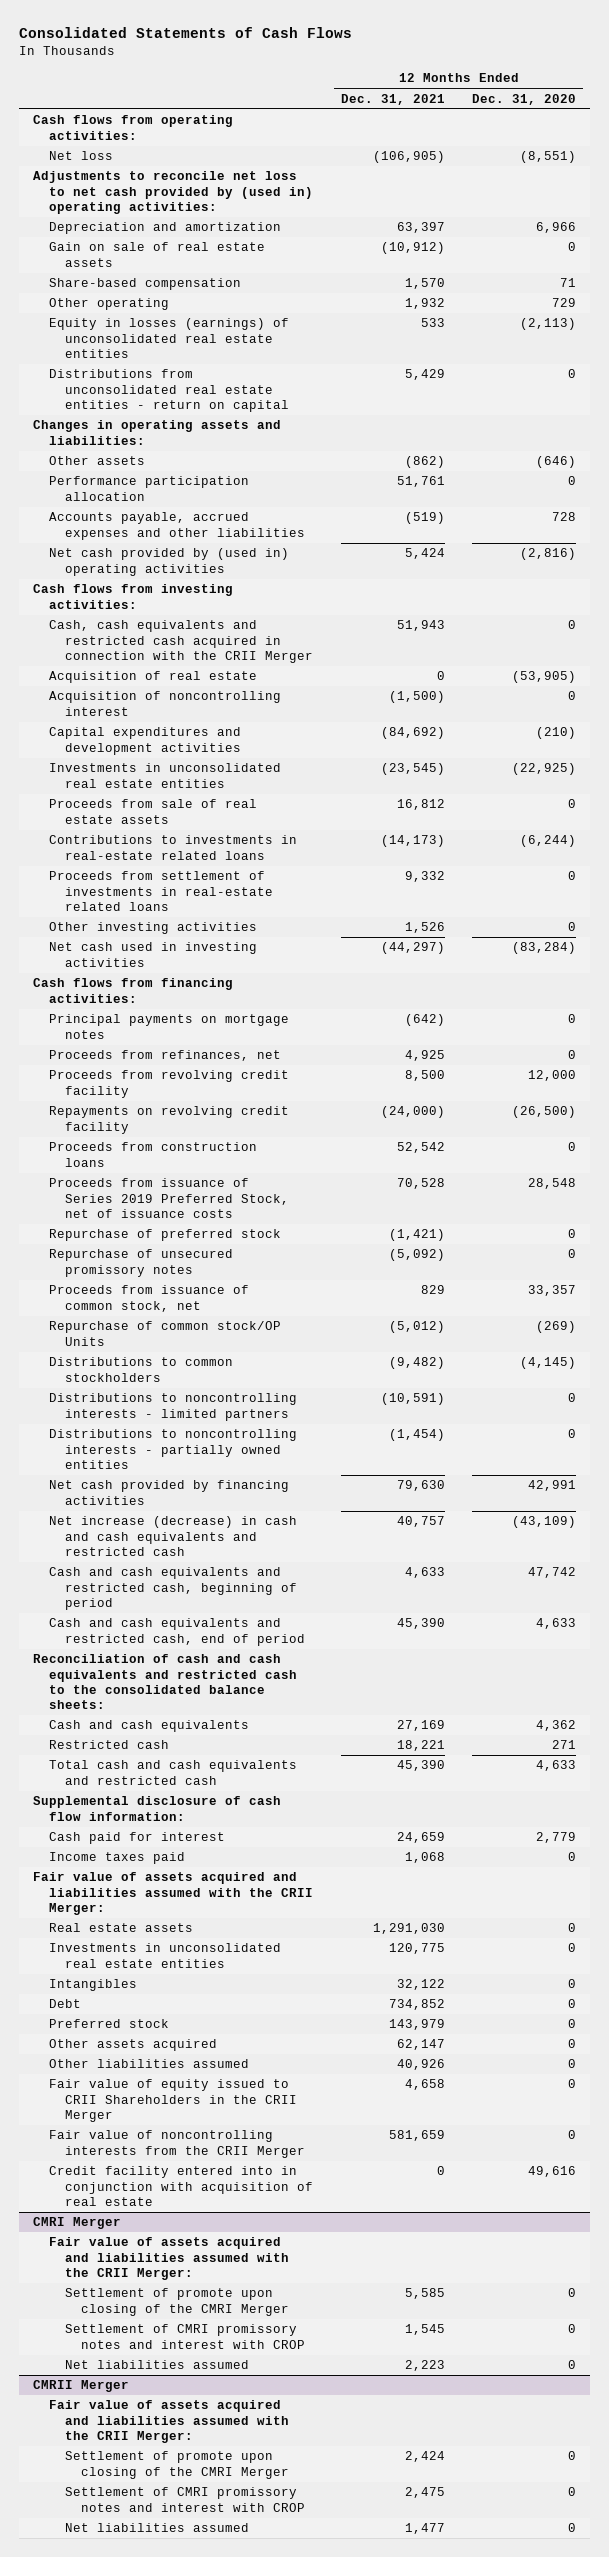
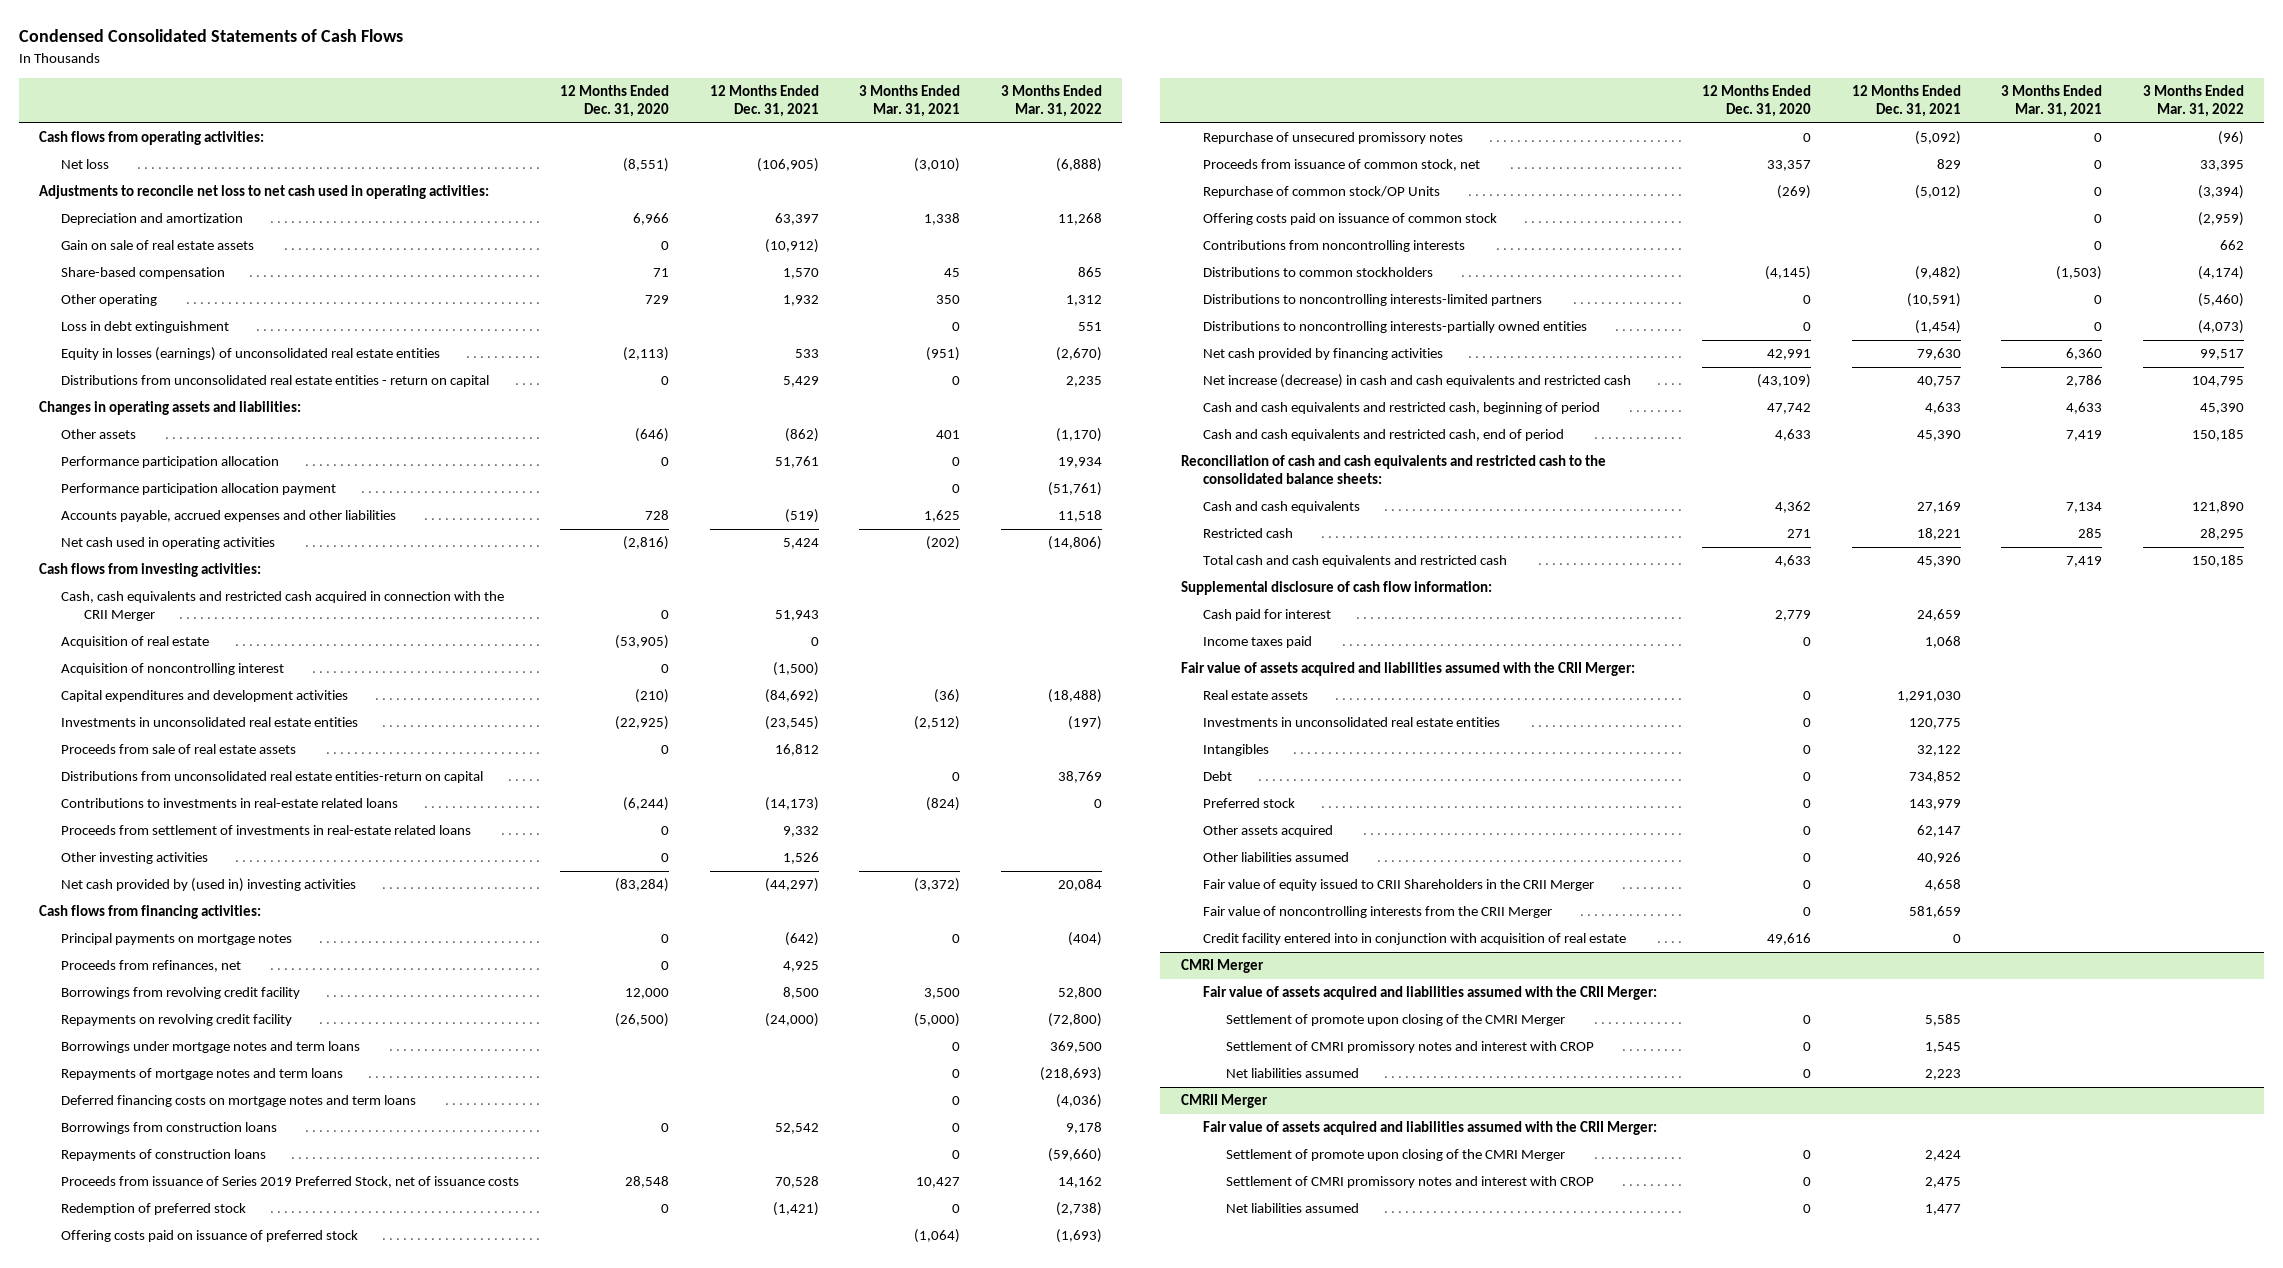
- Consolidated Statements of Cash Flows
+ Condensed Consolidated Statements of Cash Flows
- | 12 Months Ended Dec. 31, 2021 | 12 Months Ended Dec. 31, 2020
+ | 12 Months Ended Dec. 31, 2020 | 12 Months Ended Dec. 31, 2021 | 3 Months Ended Mar. 31, 2021 | 3 Months Ended Mar. 31, 2022
- Adjustments to reconcile net loss to net cash provided by (used in) operating activities:
+ Adjustments to reconcile net loss to net cash used in operating activities:
+ Loss in debt extinguishment | | | 0 | 551
+ Performance participation allocation payment | | | 0 | (51,761)
- Net cash provided by (used in) operating activities | 5,424 | (2,816)
+ Net cash used in operating activities | (2,816) | 5,424 | (202) | (14,806)
+ Distributions from unconsolidated real estate entities-return on capital | | | 0 | 38,769
- Net cash used in investing activities | (44,297) | (83,284)
+ Net cash provided by (used in) investing activities | (83,284) | (44,297) | (3,372) | 20,084
- Proceeds from revolving credit facility | 8,500 | 12,000
+ Borrowings from revolving credit facility | 12,000 | 8,500 | 3,500 | 52,800
- Proceeds from construction loans | 52,542 | 0
+ Borrowings under mortgage notes and term loans | | | 0 | 369,500
+ Repayments of mortgage notes and term loans | | | 0 | (218,693)
+ Deferred financing costs on mortgage notes and term loans | | | 0 | (4,036)
+ Borrowings from construction loans | 0 | 52,542 | 0 | 9,178
+ Repayments of construction loans | | | 0 | (59,660)
- Repurchase of preferred stock | (1,421) | 0
+ Redemption of preferred stock | 0 | (1,421) | 0 | (2,738)
+ Offering costs paid on issuance of preferred stock | | | (1,064) | (1,693)
+ Offering costs paid on issuance of common stock | | | 0 | (2,959)
+ Contributions from noncontrolling interests | | | 0 | 662
- Distributions to noncontrolling interests - limited partners | (10,591) | 0
- Distributions to noncontrolling interests - partially owned entities | (1,454) | 0
+ Distributions to noncontrolling interests-limited partners | 0 | (10,591) | 0 | (5,460)
+ Distributions to noncontrolling interests-partially owned entities | 0 | (1,454) | 0 | (4,073)

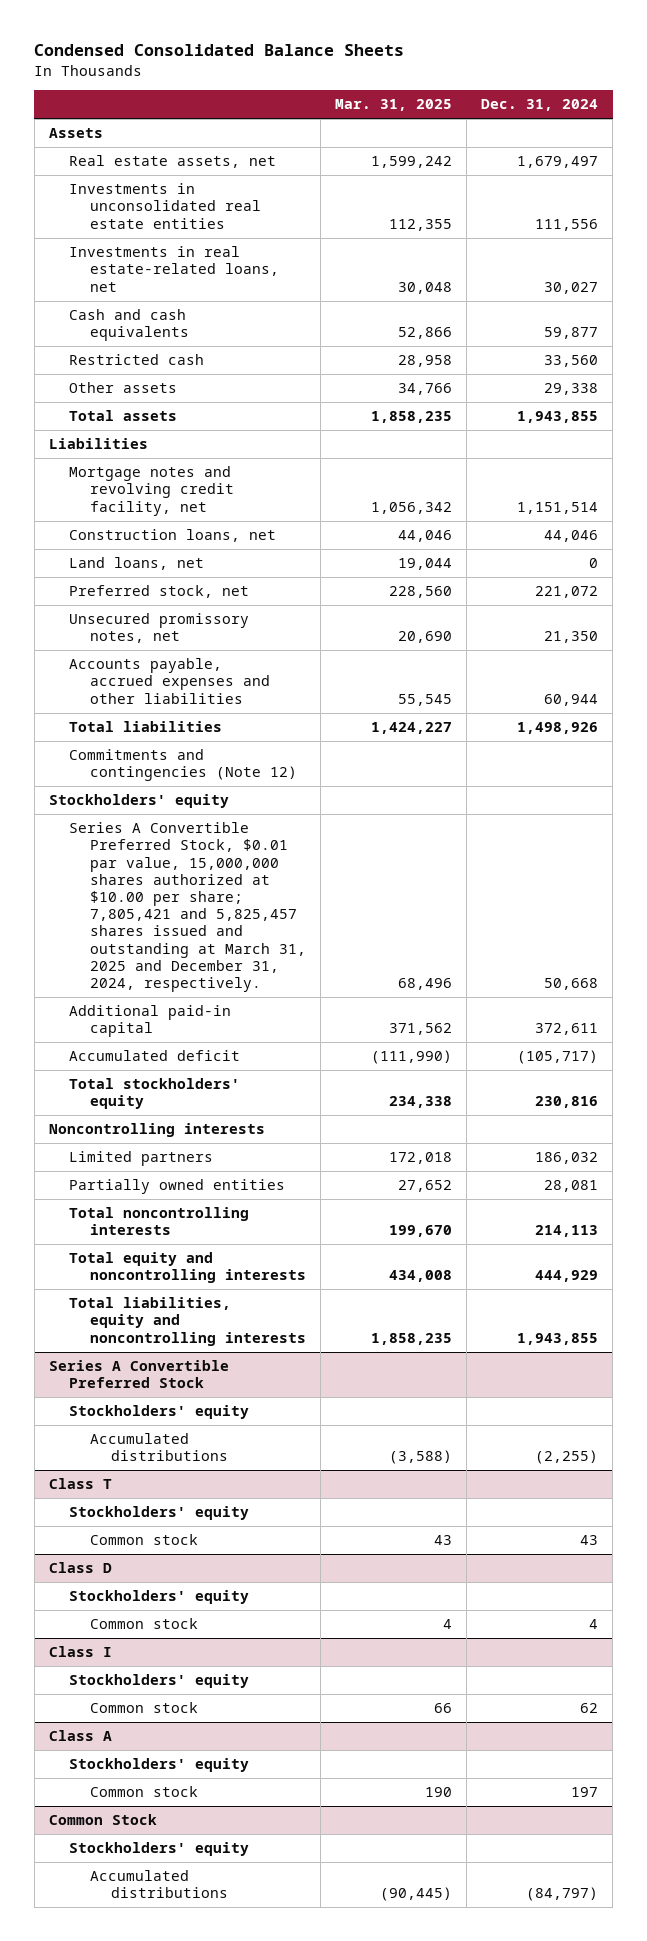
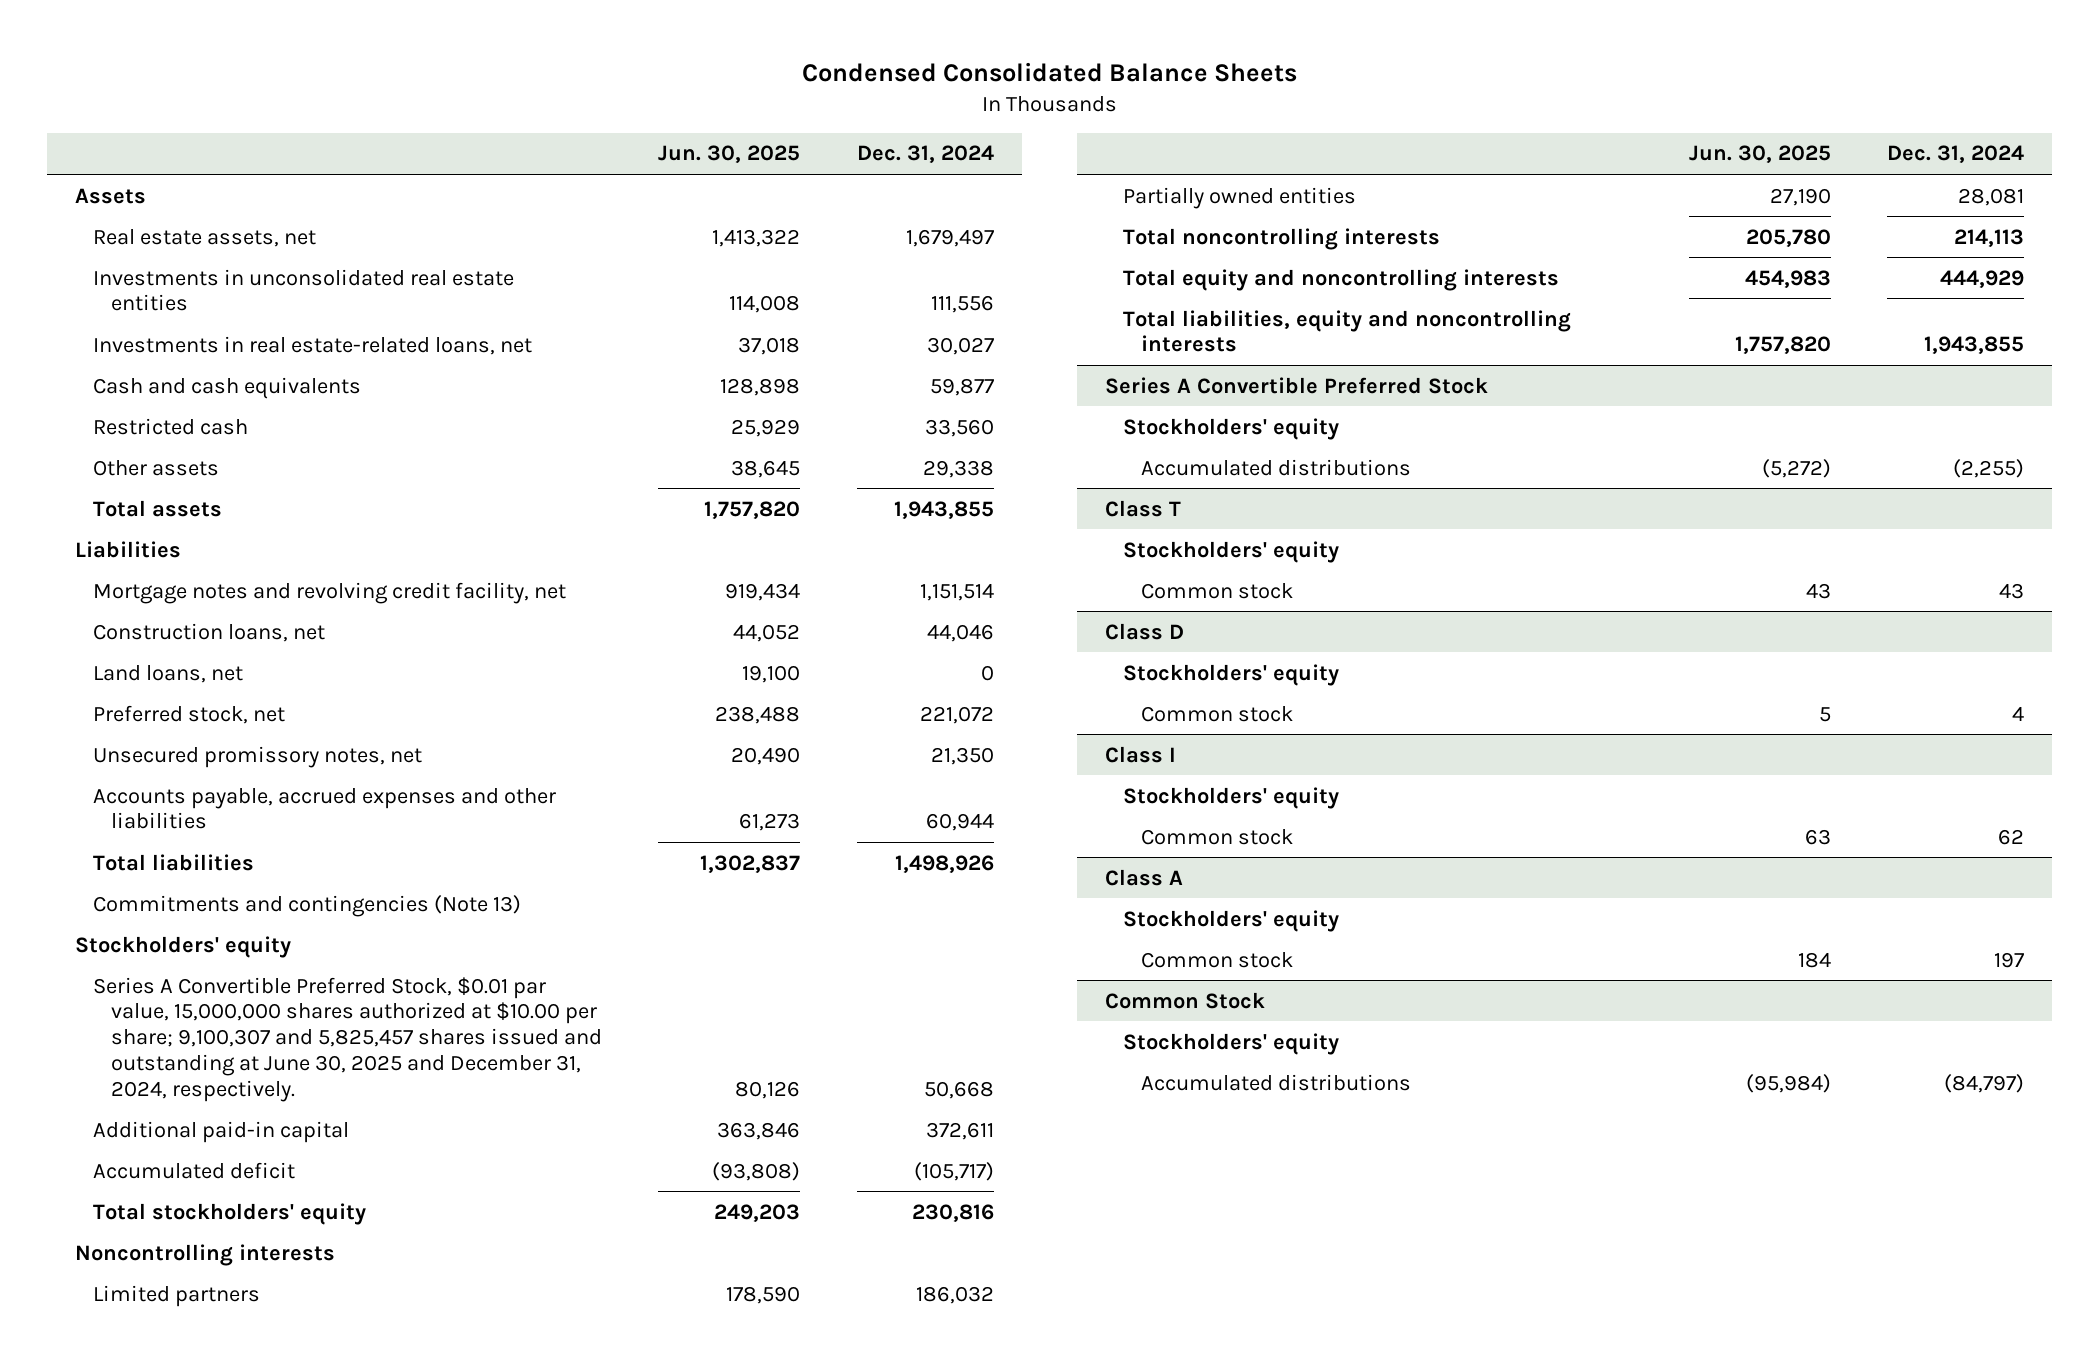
- | Mar. 31, 2025 | Dec. 31, 2024
+ | Jun. 30, 2025 | Dec. 31, 2024
- Commitments and contingencies (Note 12)
+ Commitments and contingencies (Note 13)
- Series A Convertible Preferred Stock, $0.01 par value, 15,000,000 shares authorized at $10.00 per share; 7,805,421 and 5,825,457 shares issued and outstanding at March 31, 2025 and December 31, 2024, respectively. | 68,496 | 50,668
+ Series A Convertible Preferred Stock, $0.01 par value, 15,000,000 shares authorized at $10.00 per share; 9,100,307 and 5,825,457 shares issued and outstanding at June 30, 2025 and December 31, 2024, respectively. | 80,126 | 50,668

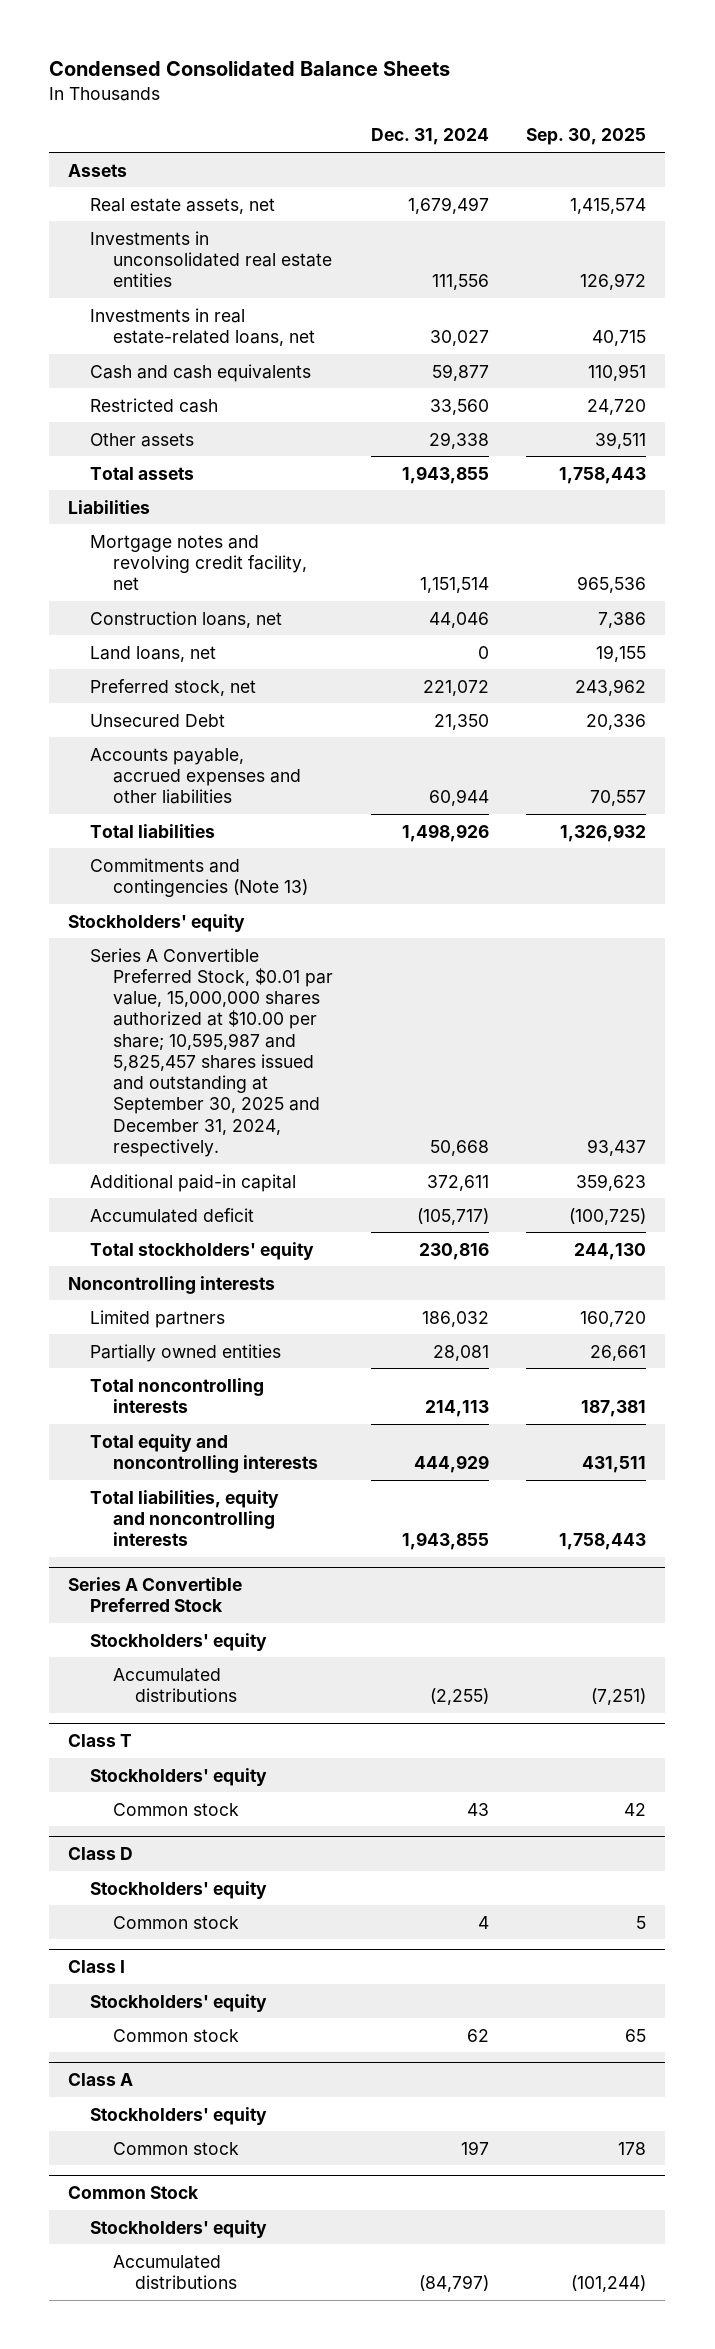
- | Jun. 30, 2025 | Dec. 31, 2024
+ | Dec. 31, 2024 | Sep. 30, 2025
- Unsecured promissory notes, net | 20,490 | 21,350
+ Unsecured Debt | 21,350 | 20,336
- Series A Convertible Preferred Stock, $0.01 par value, 15,000,000 shares authorized at $10.00 per share; 9,100,307 and 5,825,457 shares issued and outstanding at June 30, 2025 and December 31, 2024, respectively. | 80,126 | 50,668
+ Series A Convertible Preferred Stock, $0.01 par value, 15,000,000 shares authorized at $10.00 per share; 10,595,987 and 5,825,457 shares issued and outstanding at September 30, 2025 and December 31, 2024, respectively. | 50,668 | 93,437

